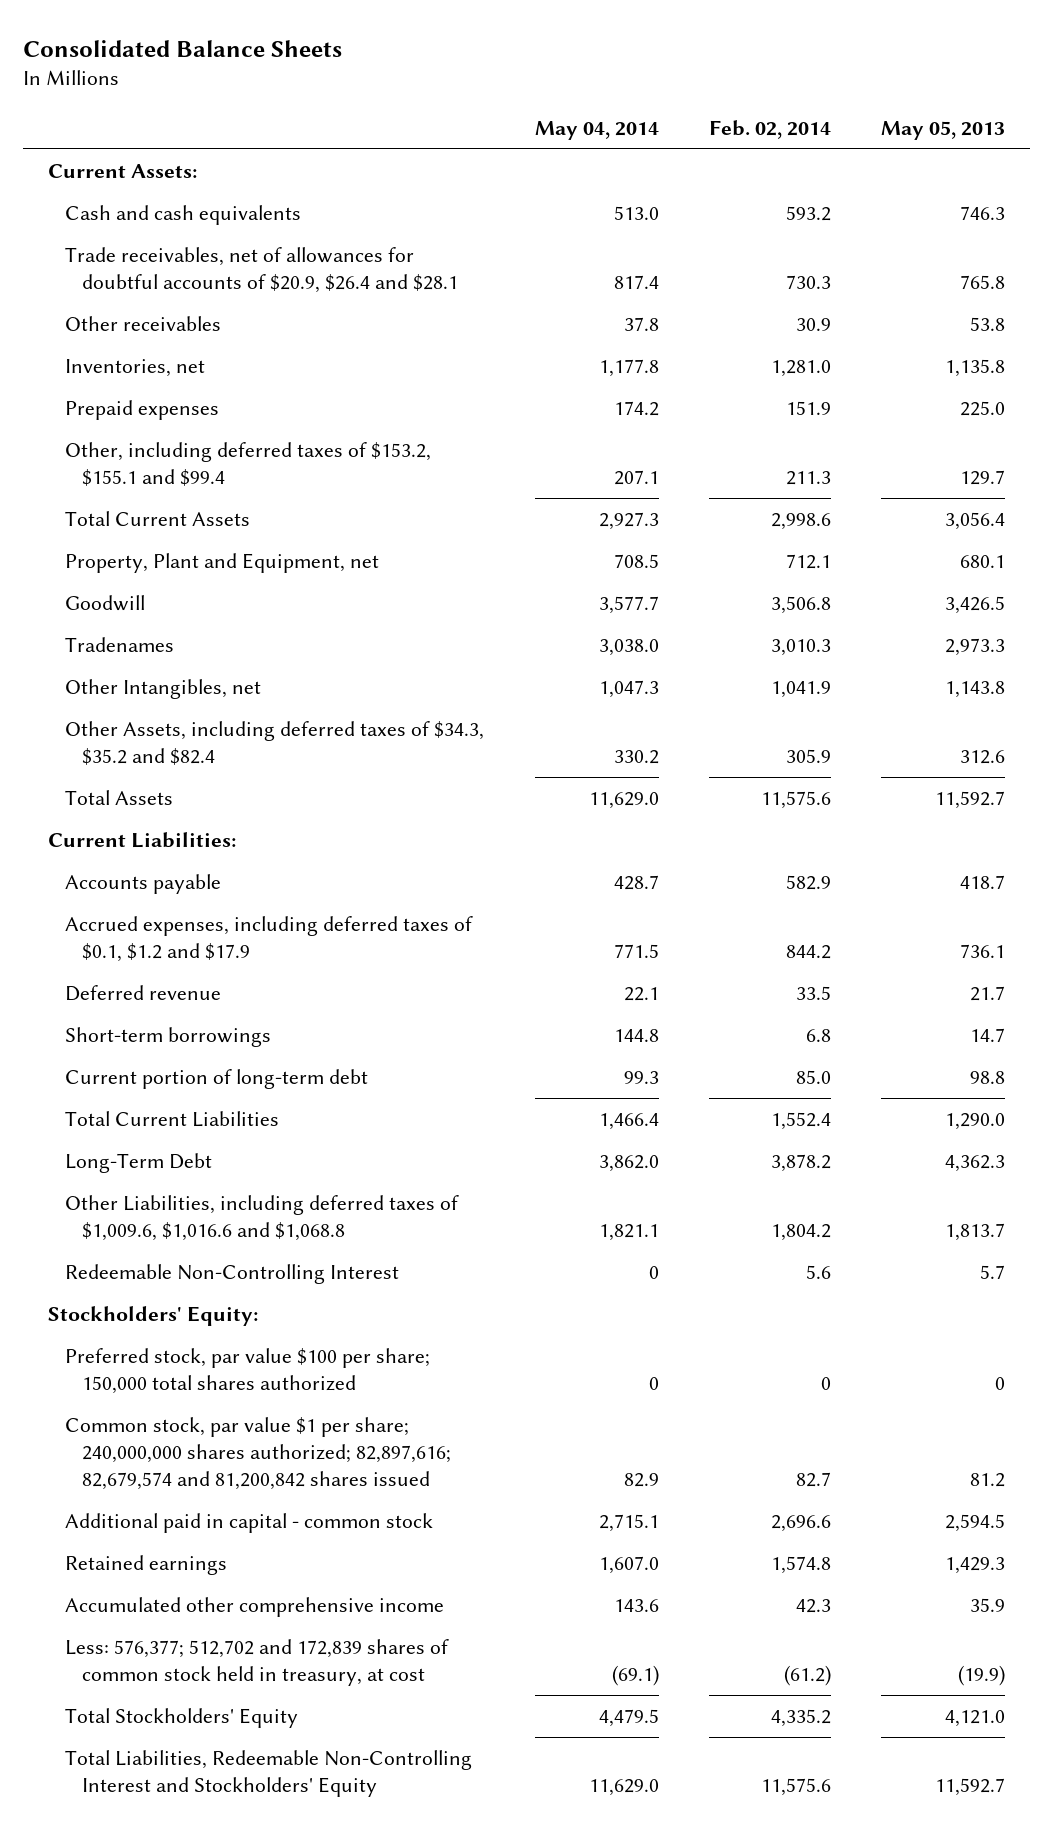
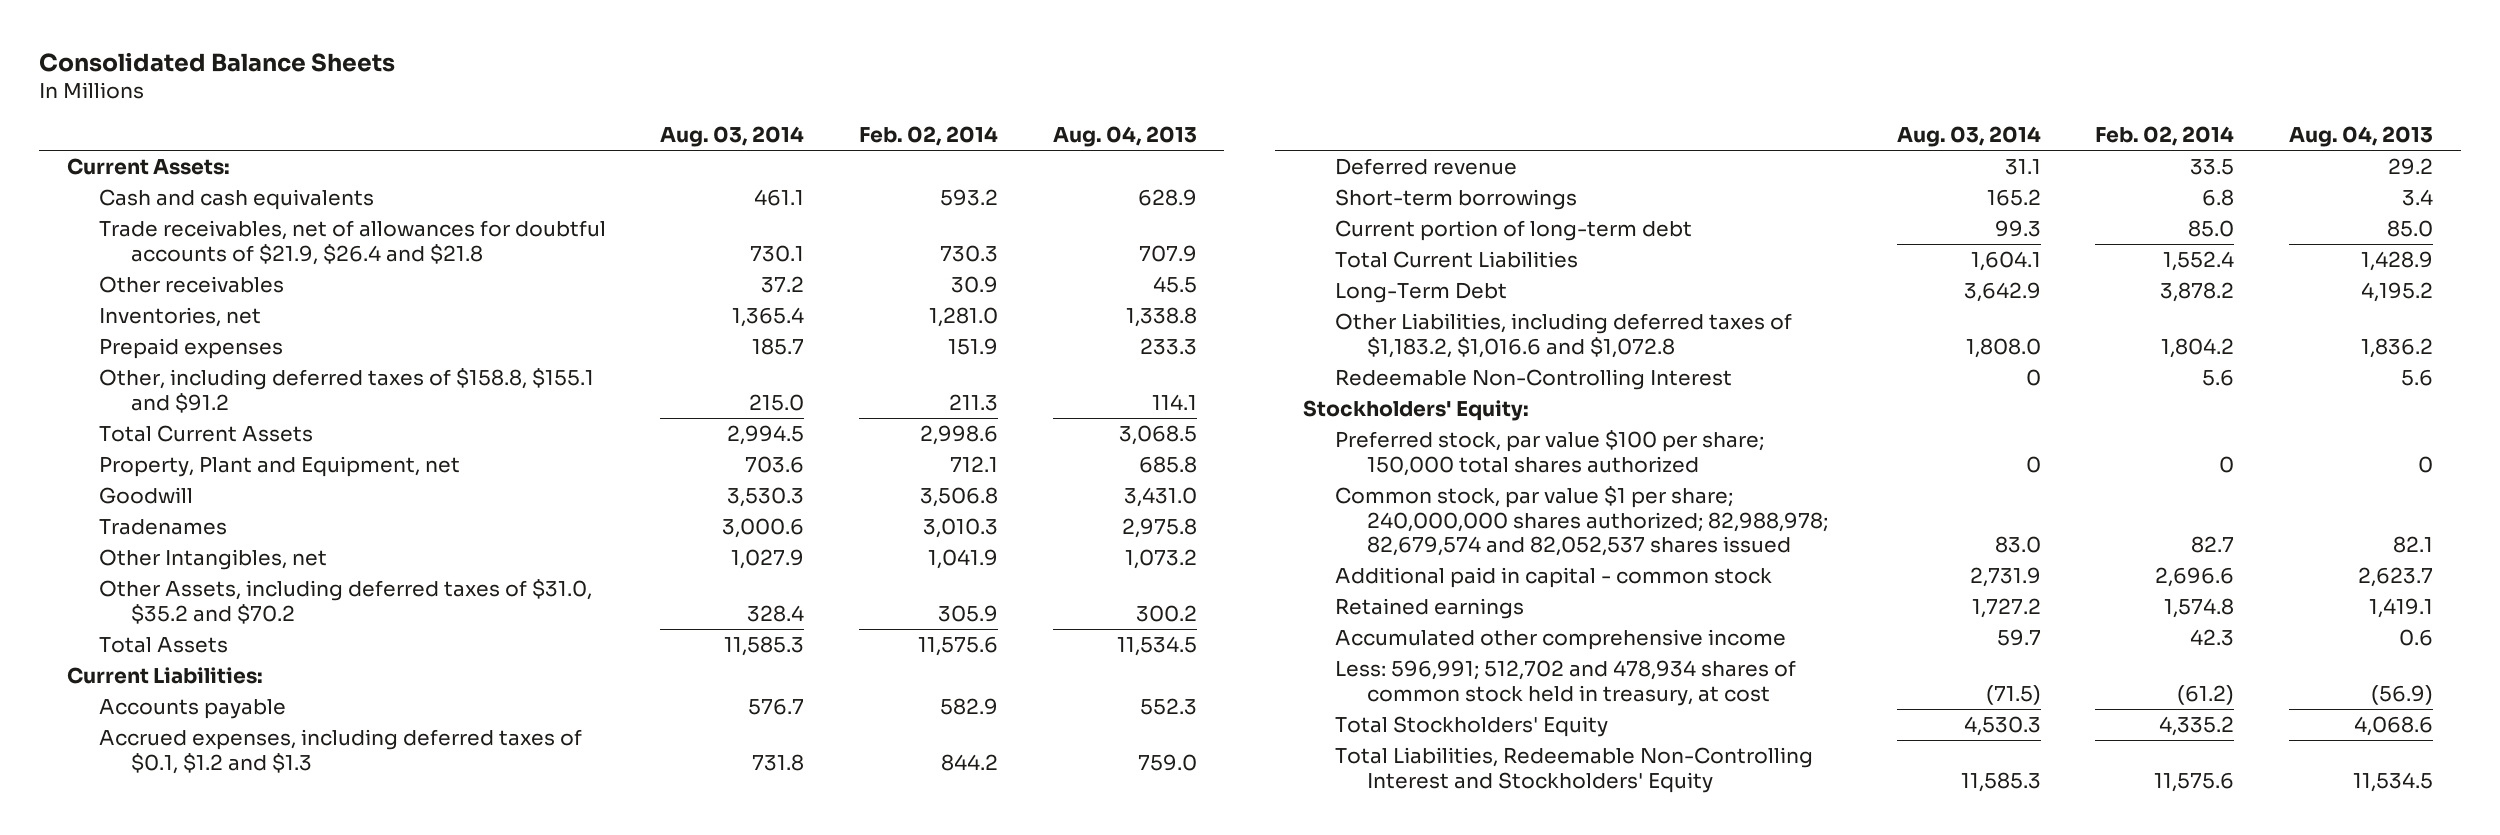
- | May 04, 2014 | Feb. 02, 2014 | May 05, 2013
+ | Aug. 03, 2014 | Feb. 02, 2014 | Aug. 04, 2013
- Trade receivables, net of allowances for doubtful accounts of $20.9, $26.4 and $28.1 | 817.4 | 730.3 | 765.8
+ Trade receivables, net of allowances for doubtful accounts of $21.9, $26.4 and $21.8 | 730.1 | 730.3 | 707.9
- Other, including deferred taxes of $153.2, $155.1 and $99.4 | 207.1 | 211.3 | 129.7
+ Other, including deferred taxes of $158.8, $155.1 and $91.2 | 215.0 | 211.3 | 114.1
- Other Assets, including deferred taxes of $34.3, $35.2 and $82.4 | 330.2 | 305.9 | 312.6
+ Other Assets, including deferred taxes of $31.0, $35.2 and $70.2 | 328.4 | 305.9 | 300.2
- Accrued expenses, including deferred taxes of $0.1, $1.2 and $17.9 | 771.5 | 844.2 | 736.1
+ Accrued expenses, including deferred taxes of $0.1, $1.2 and $1.3 | 731.8 | 844.2 | 759.0
- Other Liabilities, including deferred taxes of $1,009.6, $1,016.6 and $1,068.8 | 1,821.1 | 1,804.2 | 1,813.7
+ Other Liabilities, including deferred taxes of $1,183.2, $1,016.6 and $1,072.8 | 1,808.0 | 1,804.2 | 1,836.2
- Common stock, par value $1 per share; 240,000,000 shares authorized; 82,897,616; 82,679,574 and 81,200,842 shares issued | 82.9 | 82.7 | 81.2
+ Common stock, par value $1 per share; 240,000,000 shares authorized; 82,988,978; 82,679,574 and 82,052,537 shares issued | 83.0 | 82.7 | 82.1
- Less: 576,377; 512,702 and 172,839 shares of common stock held in treasury, at cost | (69.1) | (61.2) | (19.9)
+ Less: 596,991; 512,702 and 478,934 shares of common stock held in treasury, at cost | (71.5) | (61.2) | (56.9)

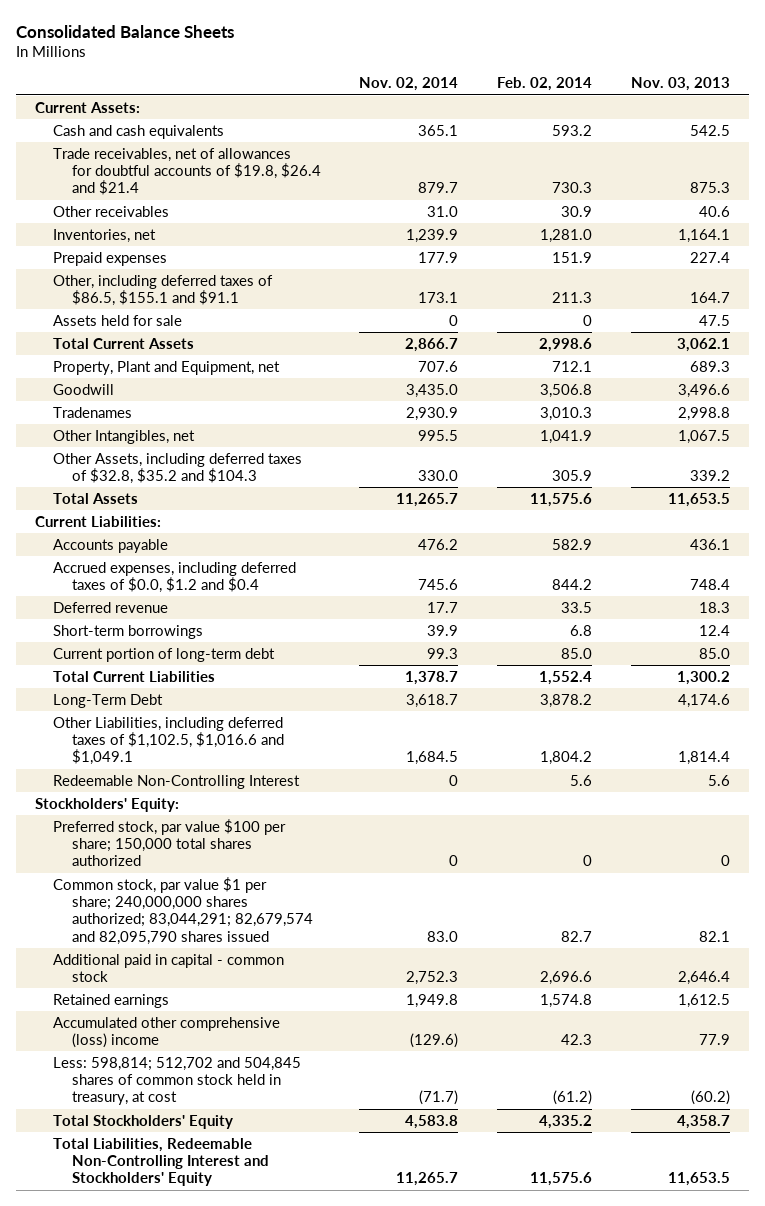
- | Aug. 03, 2014 | Feb. 02, 2014 | Aug. 04, 2013
+ | Nov. 02, 2014 | Feb. 02, 2014 | Nov. 03, 2013
- Trade receivables, net of allowances for doubtful accounts of $21.9, $26.4 and $21.8 | 730.1 | 730.3 | 707.9
+ Trade receivables, net of allowances for doubtful accounts of $19.8, $26.4 and $21.4 | 879.7 | 730.3 | 875.3
- Other, including deferred taxes of $158.8, $155.1 and $91.2 | 215.0 | 211.3 | 114.1
+ Other, including deferred taxes of $86.5, $155.1 and $91.1 | 173.1 | 211.3 | 164.7
+ Assets held for sale | 0 | 0 | 47.5
- Other Assets, including deferred taxes of $31.0, $35.2 and $70.2 | 328.4 | 305.9 | 300.2
+ Other Assets, including deferred taxes of $32.8, $35.2 and $104.3 | 330.0 | 305.9 | 339.2
- Accrued expenses, including deferred taxes of $0.1, $1.2 and $1.3 | 731.8 | 844.2 | 759.0
+ Accrued expenses, including deferred taxes of $0.0, $1.2 and $0.4 | 745.6 | 844.2 | 748.4
- Other Liabilities, including deferred taxes of $1,183.2, $1,016.6 and $1,072.8 | 1,808.0 | 1,804.2 | 1,836.2
+ Other Liabilities, including deferred taxes of $1,102.5, $1,016.6 and $1,049.1 | 1,684.5 | 1,804.2 | 1,814.4
- Common stock, par value $1 per share; 240,000,000 shares authorized; 82,988,978; 82,679,574 and 82,052,537 shares issued | 83.0 | 82.7 | 82.1
+ Common stock, par value $1 per share; 240,000,000 shares authorized; 83,044,291; 82,679,574 and 82,095,790 shares issued | 83.0 | 82.7 | 82.1
- Accumulated other comprehensive income | 59.7 | 42.3 | 0.6
- Less: 596,991; 512,702 and 478,934 shares of common stock held in treasury, at cost | (71.5) | (61.2) | (56.9)
+ Accumulated other comprehensive (loss) income | (129.6) | 42.3 | 77.9
+ Less: 598,814; 512,702 and 504,845 shares of common stock held in treasury, at cost | (71.7) | (61.2) | (60.2)

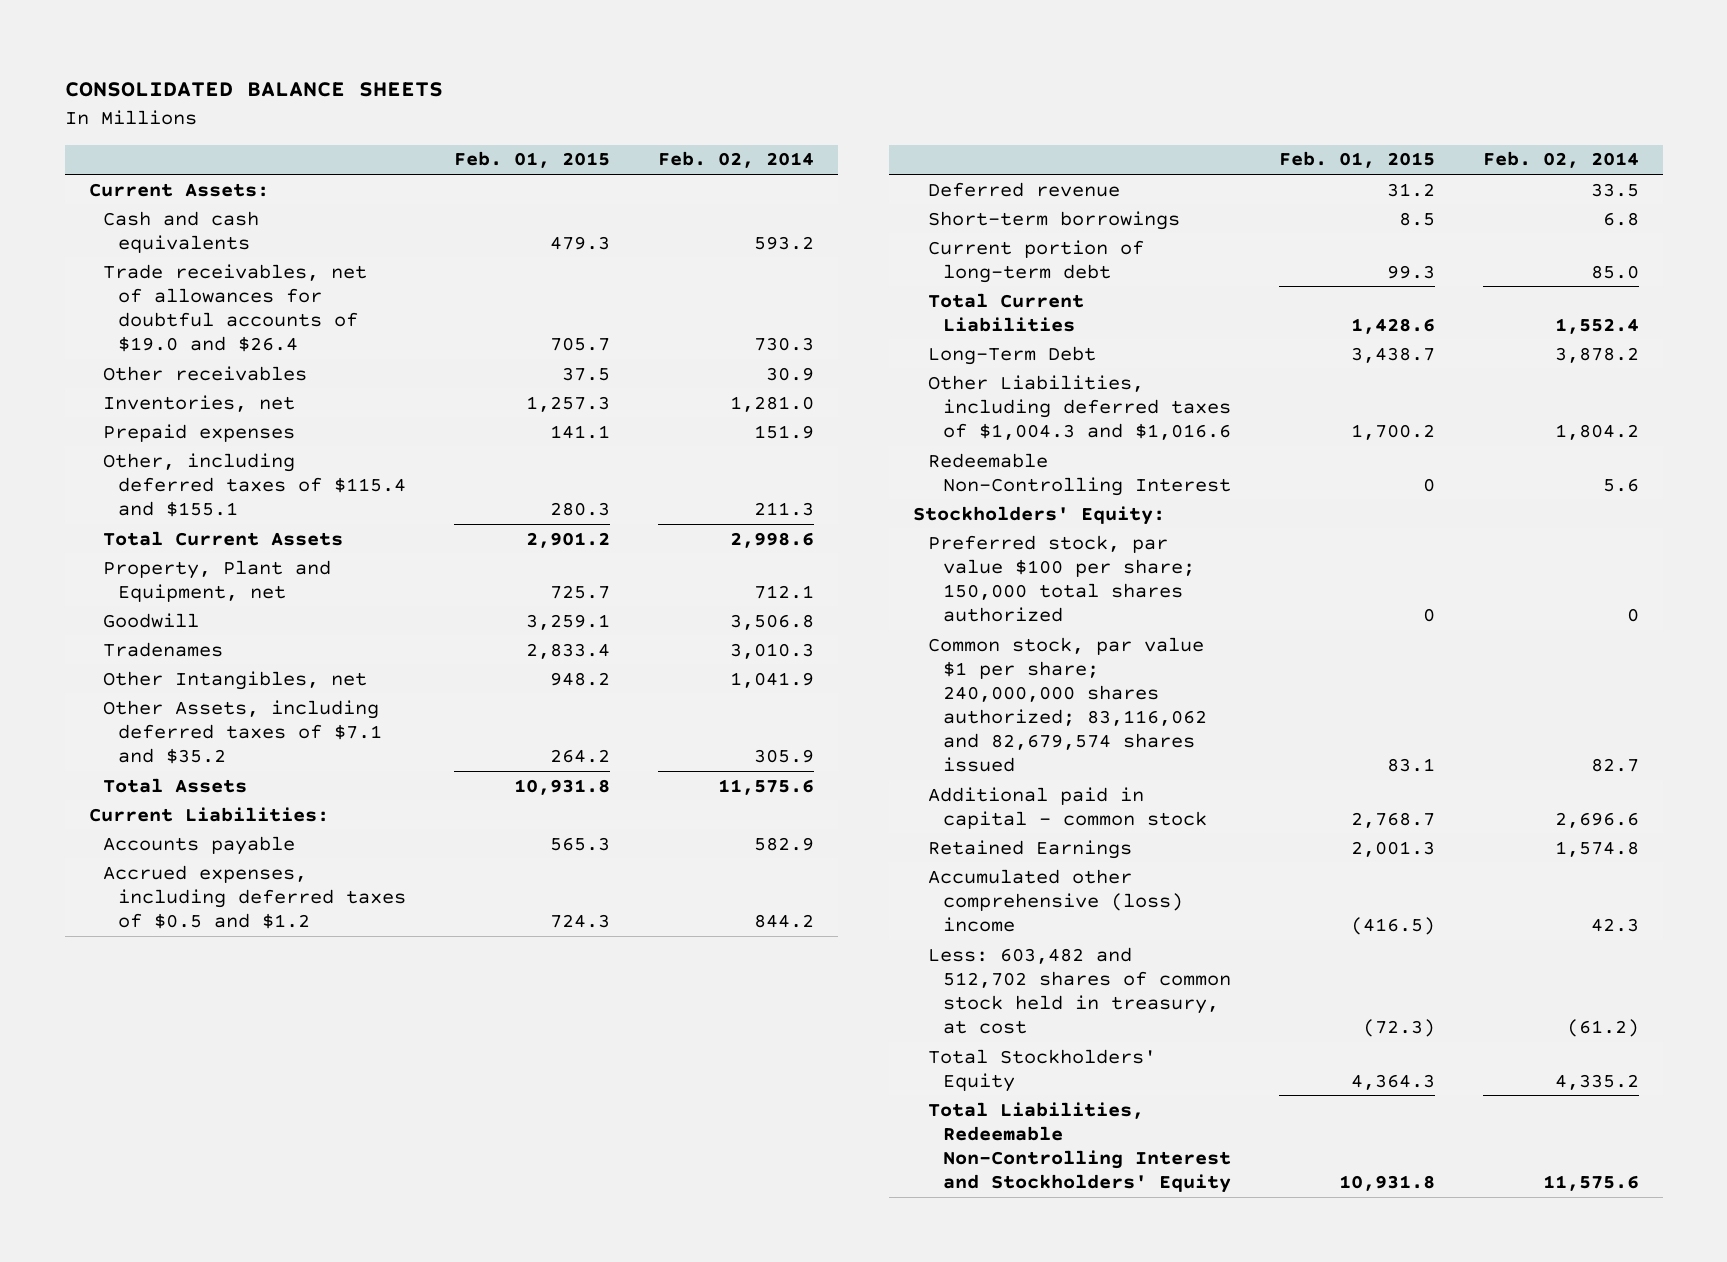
- Consolidated Balance Sheets
+ CONSOLIDATED BALANCE SHEETS
- | Nov. 02, 2014 | Feb. 02, 2014 | Nov. 03, 2013
+ | Feb. 01, 2015 | Feb. 02, 2014
- Trade receivables, net of allowances for doubtful accounts of $19.8, $26.4 and $21.4 | 879.7 | 730.3 | 875.3
+ Trade receivables, net of allowances for doubtful accounts of $19.0 and $26.4 | 705.7 | 730.3
- Other, including deferred taxes of $86.5, $155.1 and $91.1 | 173.1 | 211.3 | 164.7
- Assets held for sale | 0 | 0 | 47.5
+ Other, including deferred taxes of $115.4 and $155.1 | 280.3 | 211.3
- Other Assets, including deferred taxes of $32.8, $35.2 and $104.3 | 330.0 | 305.9 | 339.2
+ Other Assets, including deferred taxes of $7.1 and $35.2 | 264.2 | 305.9
- Accrued expenses, including deferred taxes of $0.0, $1.2 and $0.4 | 745.6 | 844.2 | 748.4
+ Accrued expenses, including deferred taxes of $0.5 and $1.2 | 724.3 | 844.2
- Other Liabilities, including deferred taxes of $1,102.5, $1,016.6 and $1,049.1 | 1,684.5 | 1,804.2 | 1,814.4
+ Other Liabilities, including deferred taxes of $1,004.3 and $1,016.6 | 1,700.2 | 1,804.2
- Common stock, par value $1 per share; 240,000,000 shares authorized; 83,044,291; 82,679,574 and 82,095,790 shares issued | 83.0 | 82.7 | 82.1
+ Common stock, par value $1 per share; 240,000,000 shares authorized; 83,116,062 and 82,679,574 shares issued | 83.1 | 82.7
- Retained earnings | 1,949.8 | 1,574.8 | 1,612.5
+ Retained Earnings | 2,001.3 | 1,574.8
- Less: 598,814; 512,702 and 504,845 shares of common stock held in treasury, at cost | (71.7) | (61.2) | (60.2)
+ Less: 603,482 and 512,702 shares of common stock held in treasury, at cost | (72.3) | (61.2)

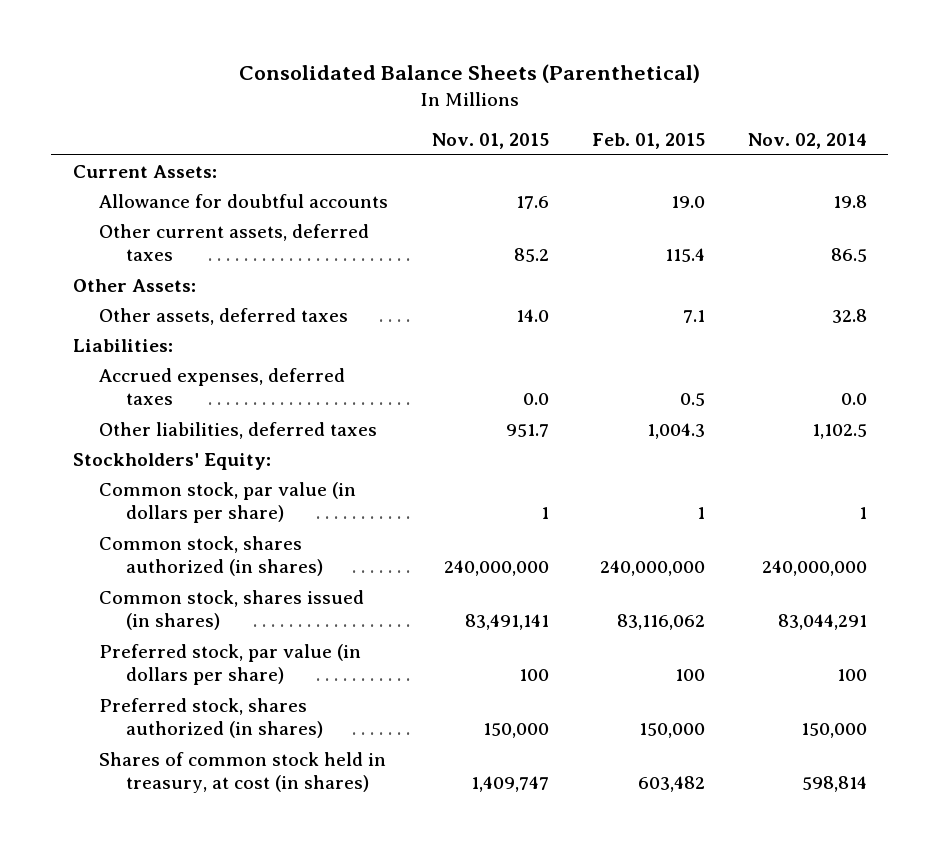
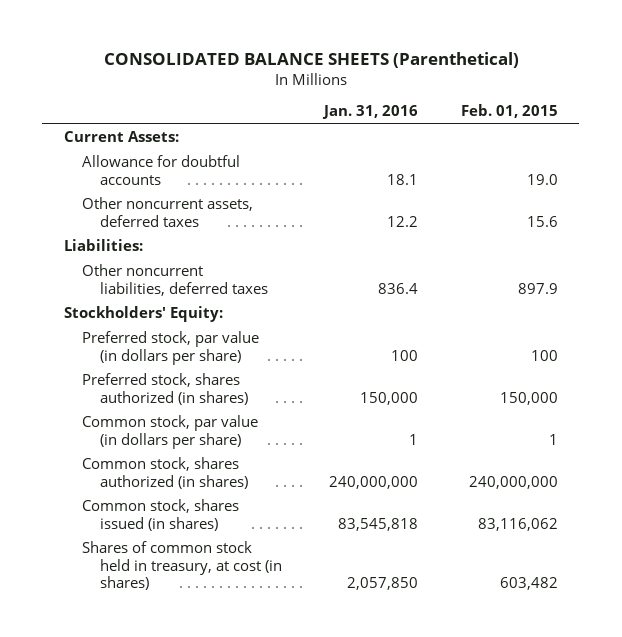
- Consolidated Balance Sheets (Parenthetical)
+ CONSOLIDATED BALANCE SHEETS (Parenthetical)
- | Nov. 01, 2015 | Feb. 01, 2015 | Nov. 02, 2014
+ | Jan. 31, 2016 | Feb. 01, 2015
- Other current assets, deferred taxes | 85.2 | 115.4 | 86.5
- Other Assets:
- Other assets, deferred taxes | 14.0 | 7.1 | 32.8
+ Other noncurrent assets, deferred taxes | 12.2 | 15.6
- Accrued expenses, deferred taxes | 0.0 | 0.5 | 0.0
- Other liabilities, deferred taxes | 951.7 | 1,004.3 | 1,102.5
+ Other noncurrent liabilities, deferred taxes | 836.4 | 897.9
moved up: Preferred stock, par value (in dollars per share) | 100 | 100
moved up: Preferred stock, shares authorized (in shares) | 150,000 | 150,000

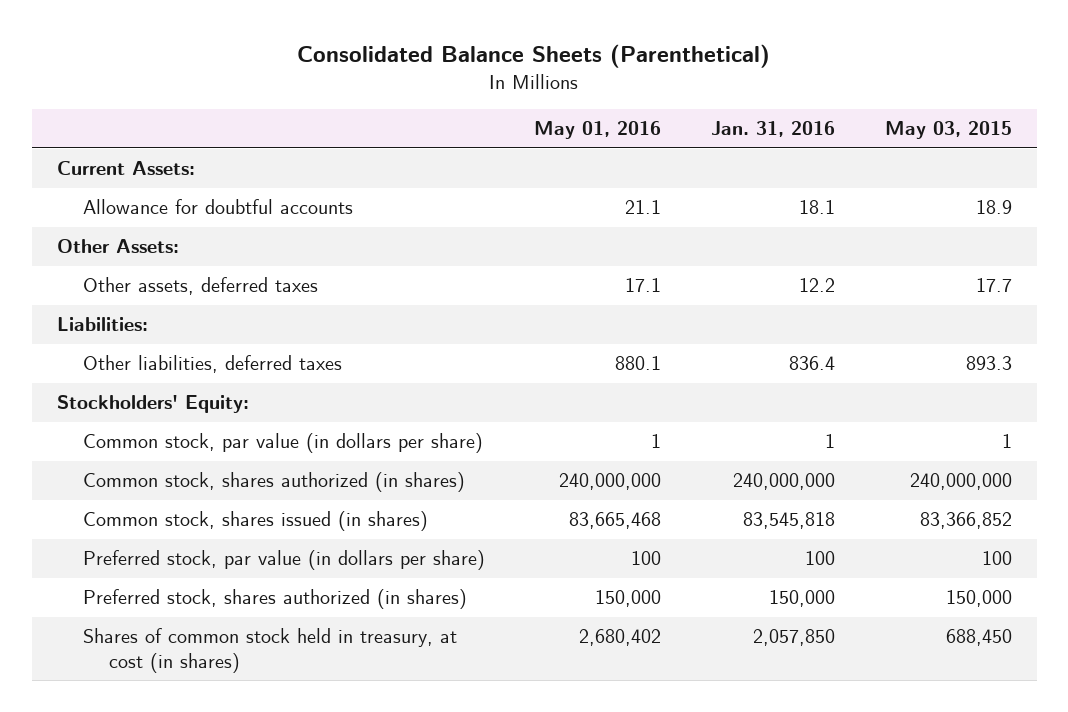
- CONSOLIDATED BALANCE SHEETS (Parenthetical)
+ Consolidated Balance Sheets (Parenthetical)
- | Jan. 31, 2016 | Feb. 01, 2015
+ | May 01, 2016 | Jan. 31, 2016 | May 03, 2015
- Other noncurrent assets, deferred taxes | 12.2 | 15.6
+ Other Assets:
+ Other assets, deferred taxes | 17.1 | 12.2 | 17.7
- Other noncurrent liabilities, deferred taxes | 836.4 | 897.9
+ Other liabilities, deferred taxes | 880.1 | 836.4 | 893.3
moved down: Preferred stock, par value (in dollars per share) | 100 | 100 | 100
moved down: Preferred stock, shares authorized (in shares) | 150,000 | 150,000 | 150,000

